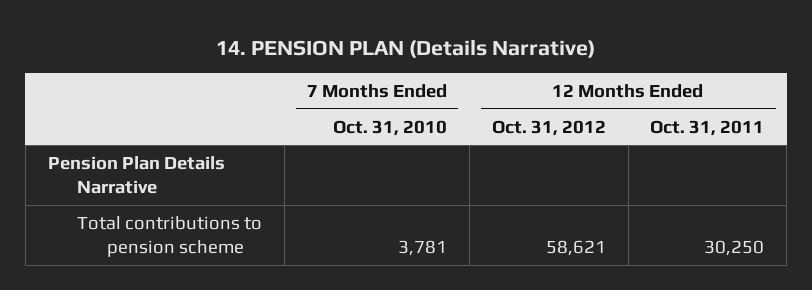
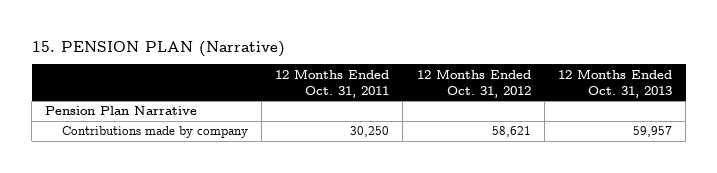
- 14. PENSION PLAN (Details Narrative)
+ 15. PENSION PLAN (Narrative)
- | 7 Months Ended Oct. 31, 2010 | 12 Months Ended Oct. 31, 2012 | 12 Months Ended Oct. 31, 2011
+ | 12 Months Ended Oct. 31, 2011 | 12 Months Ended Oct. 31, 2012 | 12 Months Ended Oct. 31, 2013
- Pension Plan Details Narrative
- Total contributions to pension scheme | 3,781 | 58,621 | 30,250
+ Pension Plan Narrative
+ Contributions made by company | 30,250 | 58,621 | 59,957

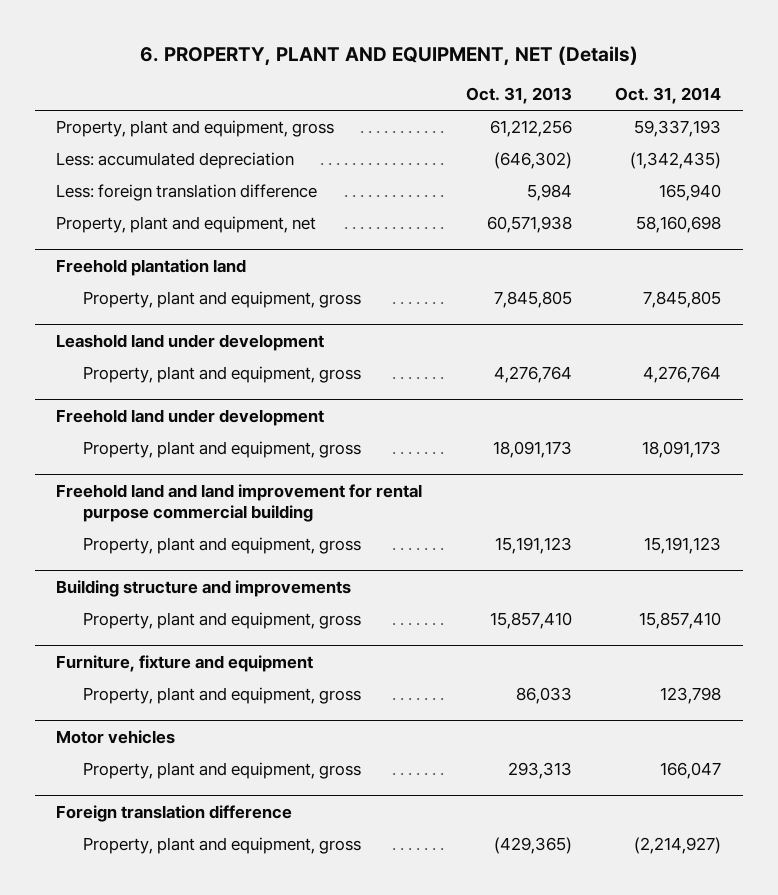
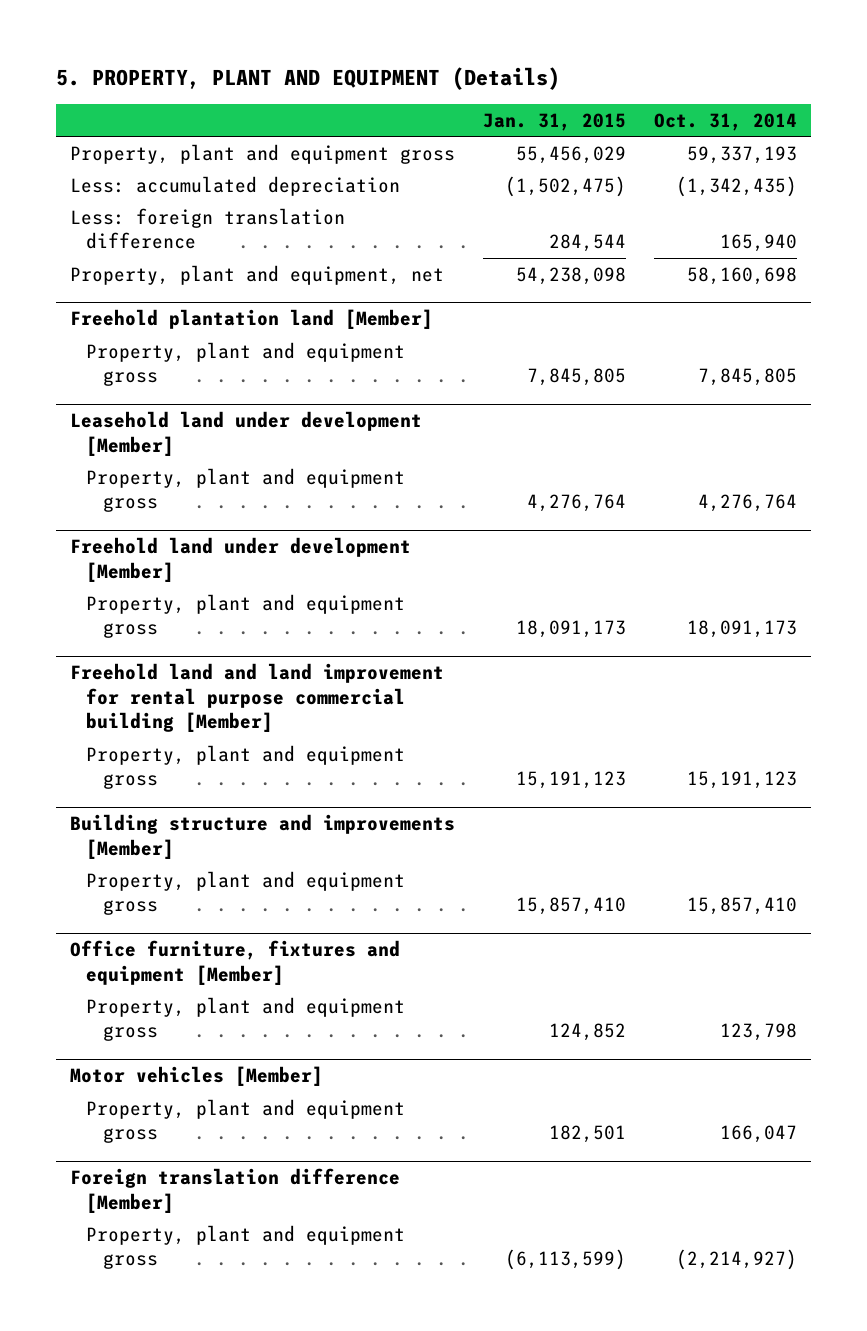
- 6. PROPERTY, PLANT AND EQUIPMENT, NET (Details)
+ 5. PROPERTY, PLANT AND EQUIPMENT (Details)
- | Oct. 31, 2013 | Oct. 31, 2014
+ | Jan. 31, 2015 | Oct. 31, 2014
- Property, plant and equipment, gross | 61,212,256 | 59,337,193
+ Property, plant and equipment gross | 55,456,029 | 59,337,193
- Freehold plantation land
- Property, plant and equipment, gross | 7,845,805 | 7,845,805
- Leashold land under development
- Property, plant and equipment, gross | 4,276,764 | 4,276,764
- Freehold land under development
- Property, plant and equipment, gross | 18,091,173 | 18,091,173
- Freehold land and land improvement for rental purpose commercial building
- Property, plant and equipment, gross | 15,191,123 | 15,191,123
- Building structure and improvements
- Property, plant and equipment, gross | 15,857,410 | 15,857,410
- Furniture, fixture and equipment
- Property, plant and equipment, gross | 86,033 | 123,798
- Motor vehicles
- Property, plant and equipment, gross | 293,313 | 166,047
- Foreign translation difference
- Property, plant and equipment, gross | (429,365) | (2,214,927)
+ Freehold plantation land [Member]
+ Property, plant and equipment gross | 7,845,805 | 7,845,805
+ Leasehold land under development [Member]
+ Property, plant and equipment gross | 4,276,764 | 4,276,764
+ Freehold land under development [Member]
+ Property, plant and equipment gross | 18,091,173 | 18,091,173
+ Freehold land and land improvement for rental purpose commercial building [Member]
+ Property, plant and equipment gross | 15,191,123 | 15,191,123
+ Building structure and improvements [Member]
+ Property, plant and equipment gross | 15,857,410 | 15,857,410
+ Office furniture, fixtures and equipment [Member]
+ Property, plant and equipment gross | 124,852 | 123,798
+ Motor vehicles [Member]
+ Property, plant and equipment gross | 182,501 | 166,047
+ Foreign translation difference [Member]
+ Property, plant and equipment gross | (6,113,599) | (2,214,927)

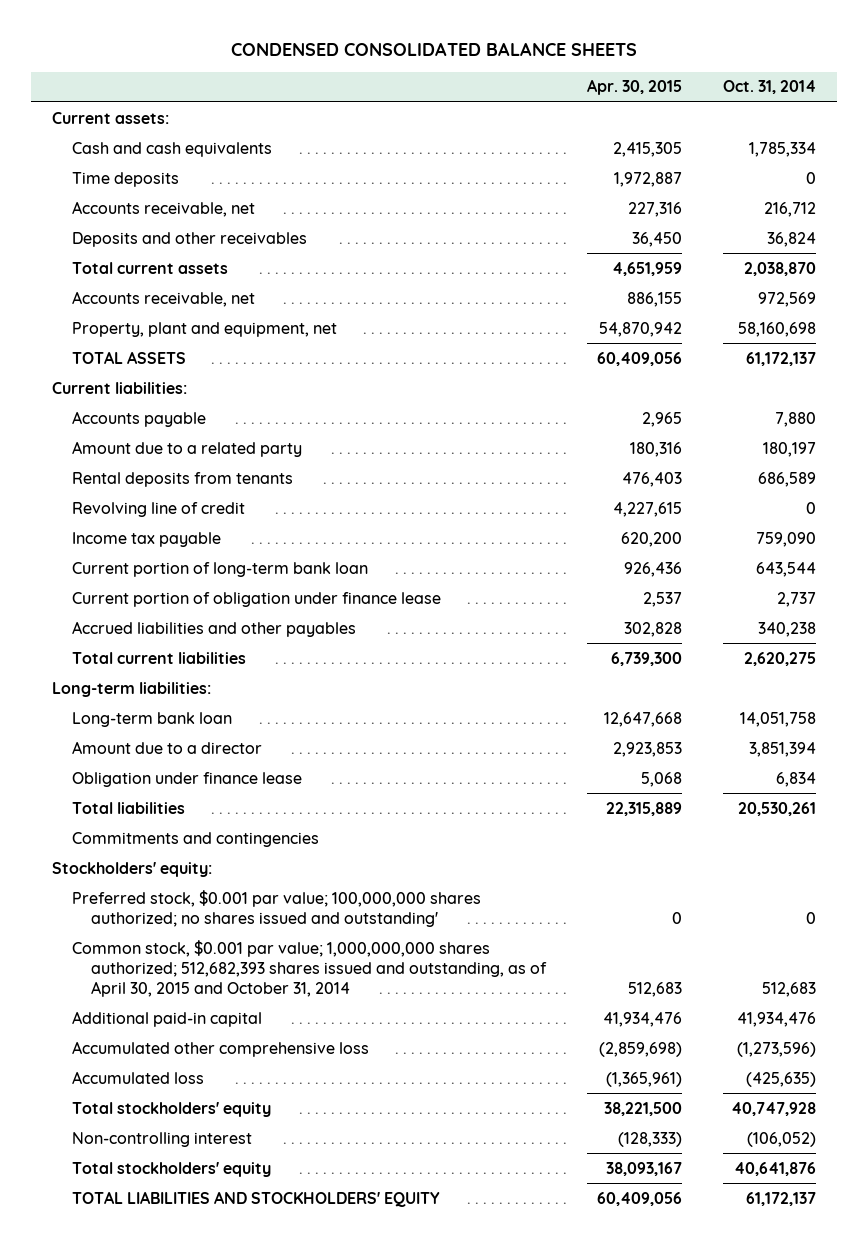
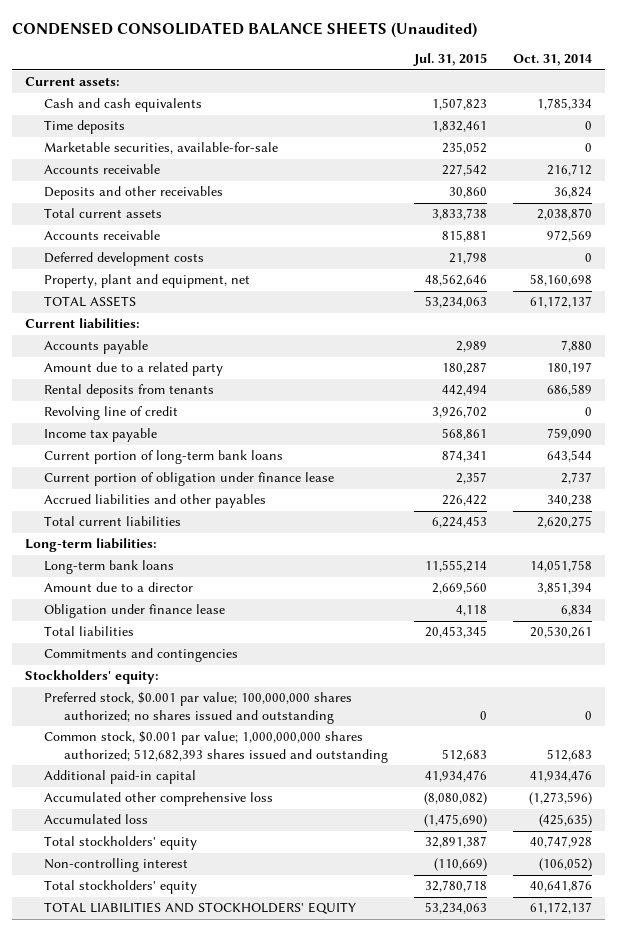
- CONDENSED CONSOLIDATED BALANCE SHEETS
+ CONDENSED CONSOLIDATED BALANCE SHEETS (Unaudited)
- | Apr. 30, 2015 | Oct. 31, 2014
+ | Jul. 31, 2015 | Oct. 31, 2014
- Accounts receivable, net | 227,316 | 216,712
+ Marketable securities, available-for-sale | 235,052 | 0
+ Accounts receivable | 227,542 | 216,712
- Accounts receivable, net | 886,155 | 972,569
+ Accounts receivable | 815,881 | 972,569
+ Deferred development costs | 21,798 | 0
- Current portion of long-term bank loan | 926,436 | 643,544
+ Current portion of long-term bank loans | 874,341 | 643,544
- Long-term bank loan | 12,647,668 | 14,051,758
+ Long-term bank loans | 11,555,214 | 14,051,758
- Preferred stock, $0.001 par value; 100,000,000 shares authorized; no shares issued and outstanding' | 0 | 0
- Common stock, $0.001 par value; 1,000,000,000 shares authorized; 512,682,393 shares issued and outstanding, as of April 30, 2015 and October 31, 2014 | 512,683 | 512,683
+ Preferred stock, $0.001 par value; 100,000,000 shares authorized; no shares issued and outstanding | 0 | 0
+ Common stock, $0.001 par value; 1,000,000,000 shares authorized; 512,682,393 shares issued and outstanding | 512,683 | 512,683

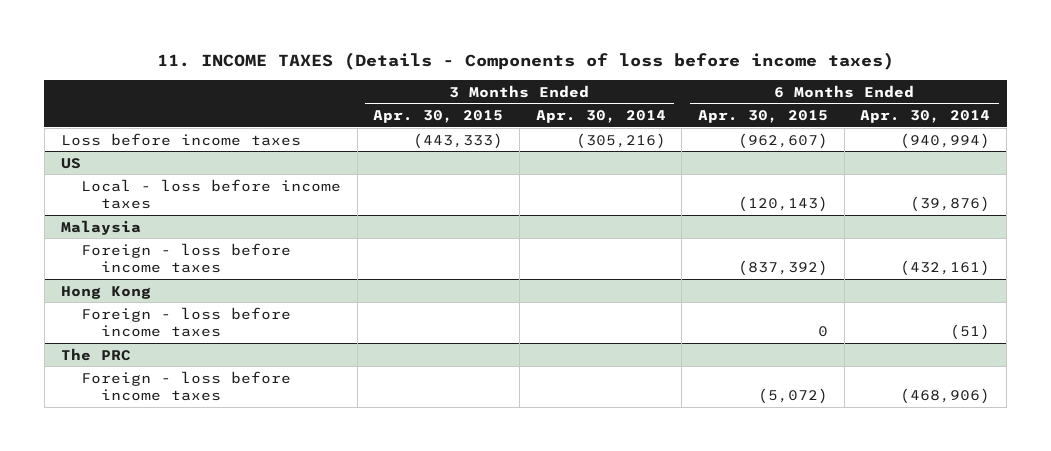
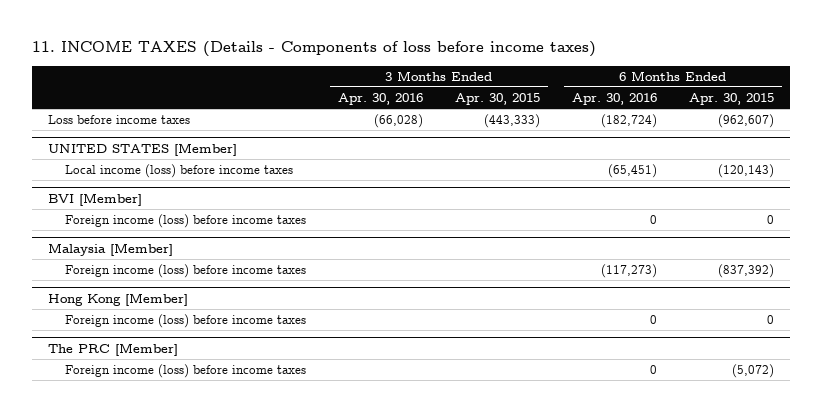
- | 3 Months Ended Apr. 30, 2015 | 3 Months Ended Apr. 30, 2014 | 6 Months Ended Apr. 30, 2015 | 6 Months Ended Apr. 30, 2014
+ | 3 Months Ended Apr. 30, 2016 | 3 Months Ended Apr. 30, 2015 | 6 Months Ended Apr. 30, 2016 | 6 Months Ended Apr. 30, 2015
- US
- Local - loss before income taxes | | | (120,143) | (39,876)
- Malaysia
- Foreign - loss before income taxes | | | (837,392) | (432,161)
- Hong Kong
- Foreign - loss before income taxes | | | 0 | (51)
- The PRC
- Foreign - loss before income taxes | | | (5,072) | (468,906)
+ UNITED STATES [Member]
+ Local income (loss) before income taxes | | | (65,451) | (120,143)
+ BVI [Member]
+ Foreign income (loss) before income taxes | | | 0 | 0
+ Malaysia [Member]
+ Foreign income (loss) before income taxes | | | (117,273) | (837,392)
+ Hong Kong [Member]
+ Foreign income (loss) before income taxes | | | 0 | 0
+ The PRC [Member]
+ Foreign income (loss) before income taxes | | | 0 | (5,072)

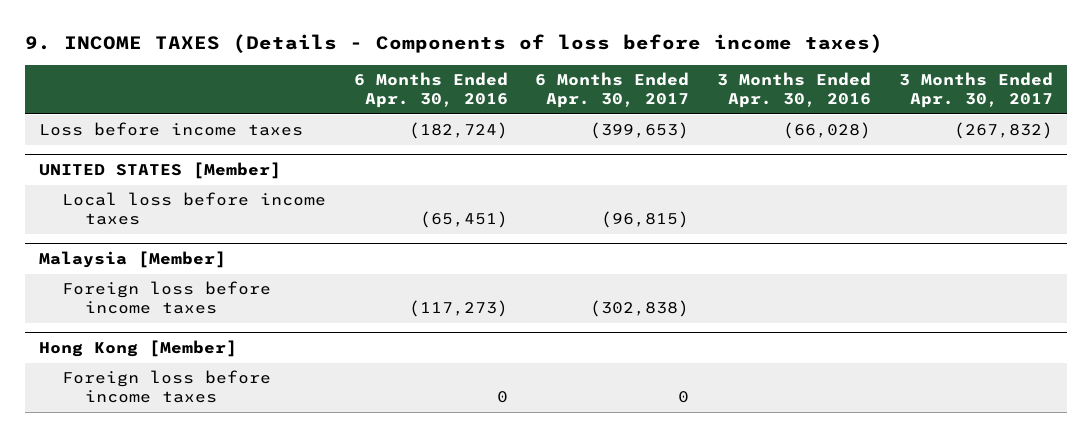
- 11. INCOME TAXES (Details - Components of loss before income taxes)
+ 9. INCOME TAXES (Details - Components of loss before income taxes)
- | 3 Months Ended Apr. 30, 2016 | 3 Months Ended Apr. 30, 2015 | 6 Months Ended Apr. 30, 2016 | 6 Months Ended Apr. 30, 2015
+ | 6 Months Ended Apr. 30, 2016 | 6 Months Ended Apr. 30, 2017 | 3 Months Ended Apr. 30, 2016 | 3 Months Ended Apr. 30, 2017
@ UNITED STATES [Member]
- Local income (loss) before income taxes | | | (65,451) | (120,143)
- BVI [Member]
- Foreign income (loss) before income taxes | | | 0 | 0
@ UNITED STATES [Member]
+ Local loss before income taxes | (65,451) | (96,815) | |
@ Malaysia [Member]
- Foreign income (loss) before income taxes | | | (117,273) | (837,392)
+ Foreign loss before income taxes | (117,273) | (302,838) | |
@ Hong Kong [Member]
- Foreign income (loss) before income taxes | | | 0 | 0
- The PRC [Member]
- Foreign income (loss) before income taxes | | | 0 | (5,072)
@ Hong Kong [Member]
+ Foreign loss before income taxes | 0 | 0 | |

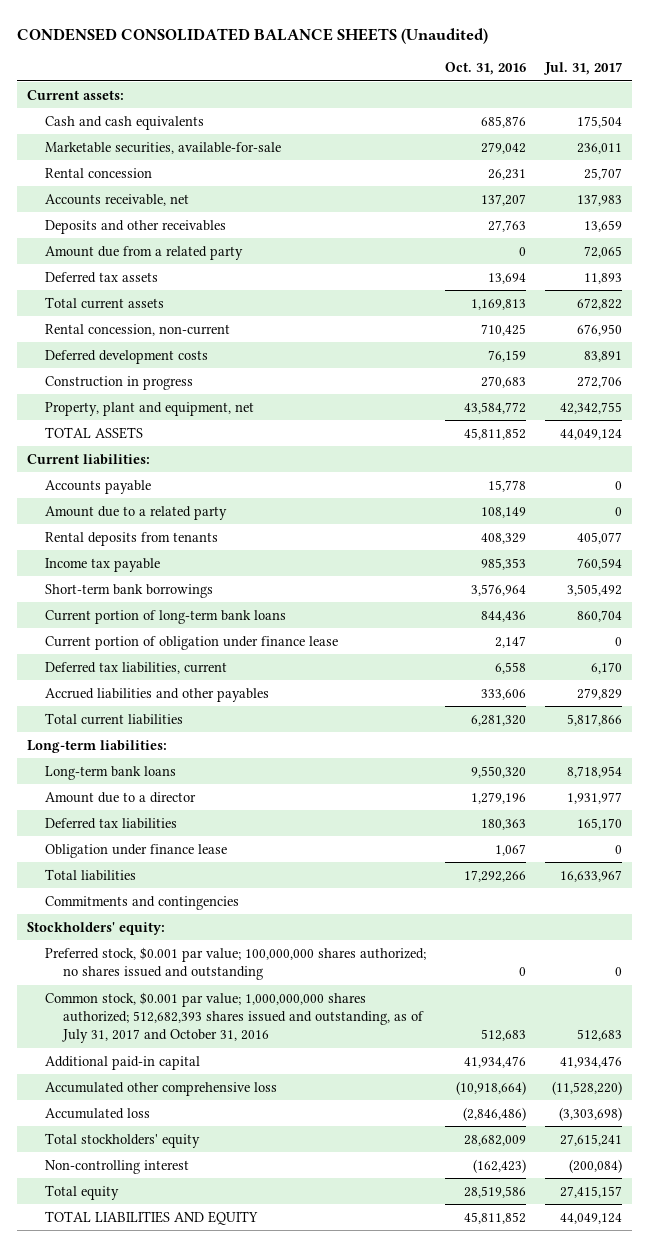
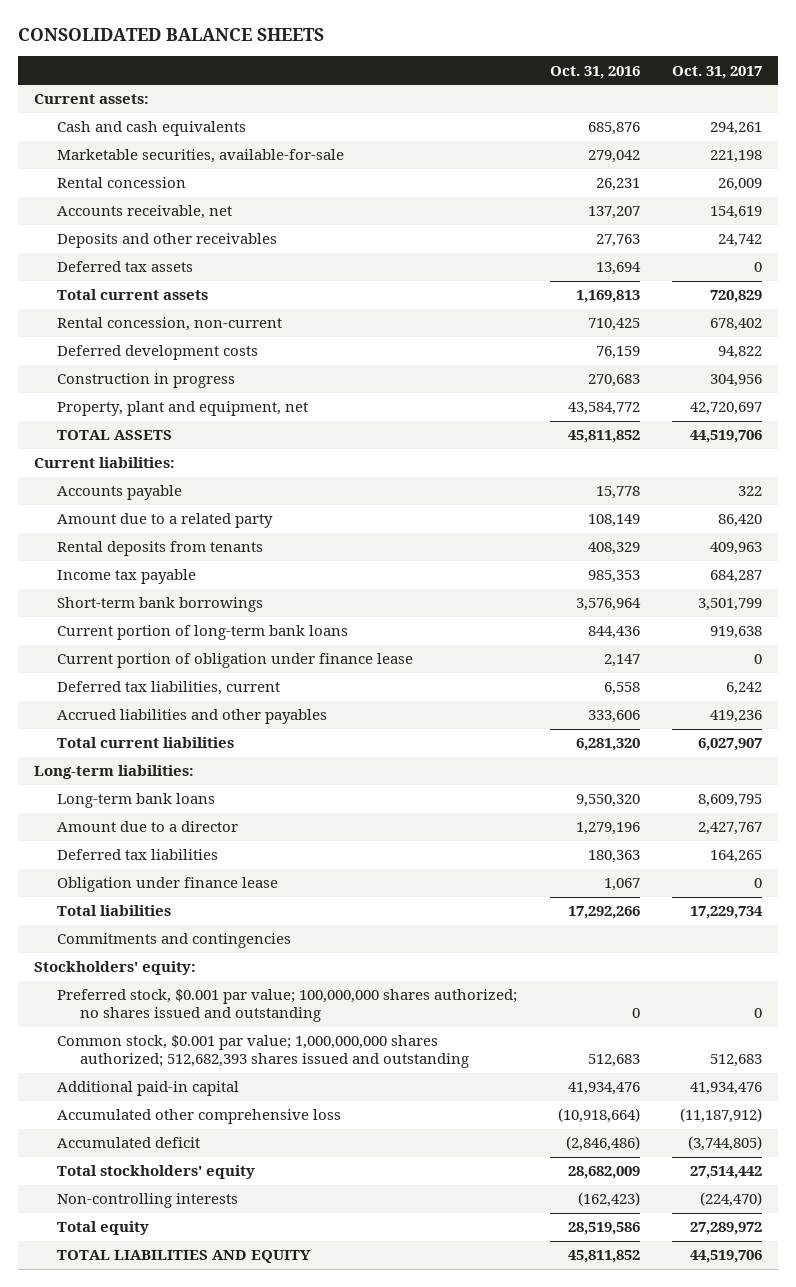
- CONDENSED CONSOLIDATED BALANCE SHEETS (Unaudited)
+ CONSOLIDATED BALANCE SHEETS
- | Oct. 31, 2016 | Jul. 31, 2017
+ | Oct. 31, 2016 | Oct. 31, 2017
- Amount due from a related party | 0 | 72,065
- Common stock, $0.001 par value; 1,000,000,000 shares authorized; 512,682,393 shares issued and outstanding, as of July 31, 2017 and October 31, 2016 | 512,683 | 512,683
+ Common stock, $0.001 par value; 1,000,000,000 shares authorized; 512,682,393 shares issued and outstanding | 512,683 | 512,683
- Accumulated loss | (2,846,486) | (3,303,698)
+ Accumulated deficit | (2,846,486) | (3,744,805)
- Non-controlling interest | (162,423) | (200,084)
+ Non-controlling interests | (162,423) | (224,470)

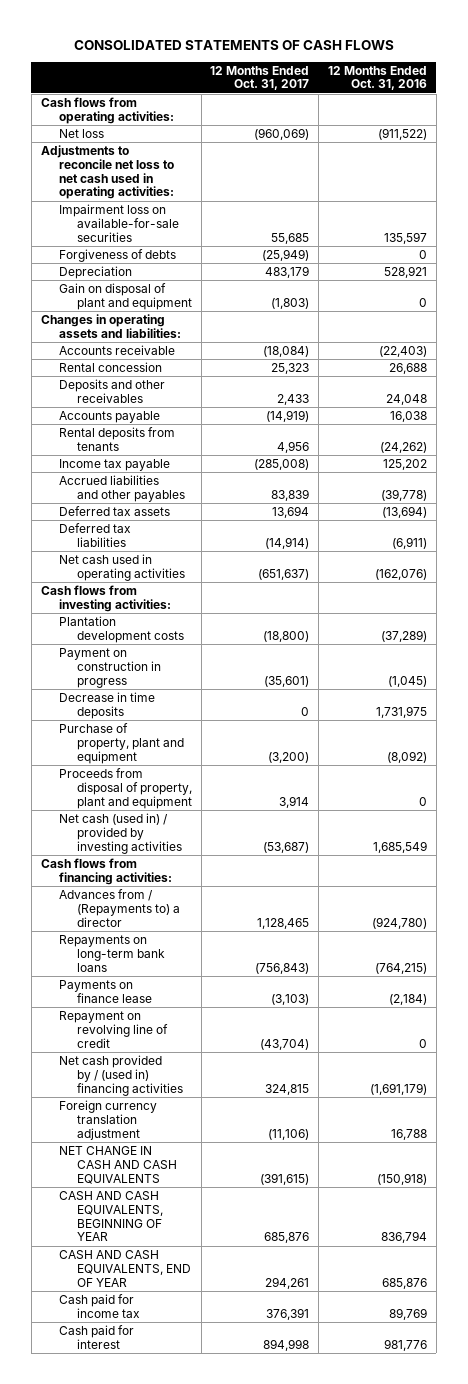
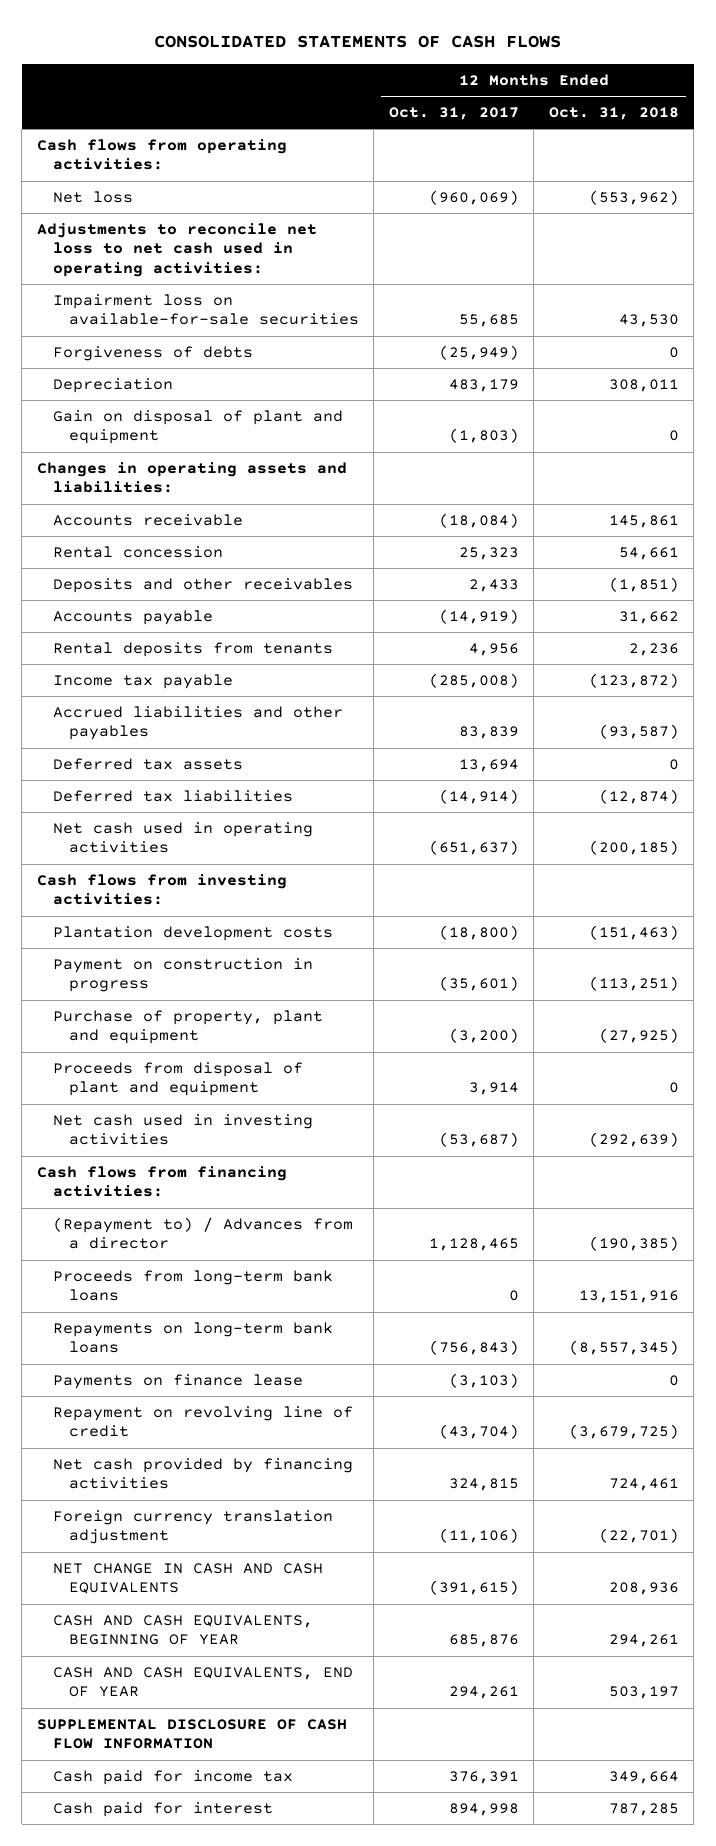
- | 12 Months Ended Oct. 31, 2017 | 12 Months Ended Oct. 31, 2016
+ | 12 Months Ended Oct. 31, 2017 | 12 Months Ended Oct. 31, 2018
- Decrease in time deposits | 0 | 1,731,975
- Proceeds from disposal of property, plant and equipment | 3,914 | 0
- Net cash (used in) / provided by investing activities | (53,687) | 1,685,549
+ Proceeds from disposal of plant and equipment | 3,914 | 0
+ Net cash used in investing activities | (53,687) | (292,639)
- Advances from / (Repayments to) a director | 1,128,465 | (924,780)
+ (Repayment to) / Advances from a director | 1,128,465 | (190,385)
+ Proceeds from long-term bank loans | 0 | 13,151,916
- Net cash provided by / (used in) financing activities | 324,815 | (1,691,179)
+ Net cash provided by financing activities | 324,815 | 724,461
+ SUPPLEMENTAL DISCLOSURE OF CASH FLOW INFORMATION

